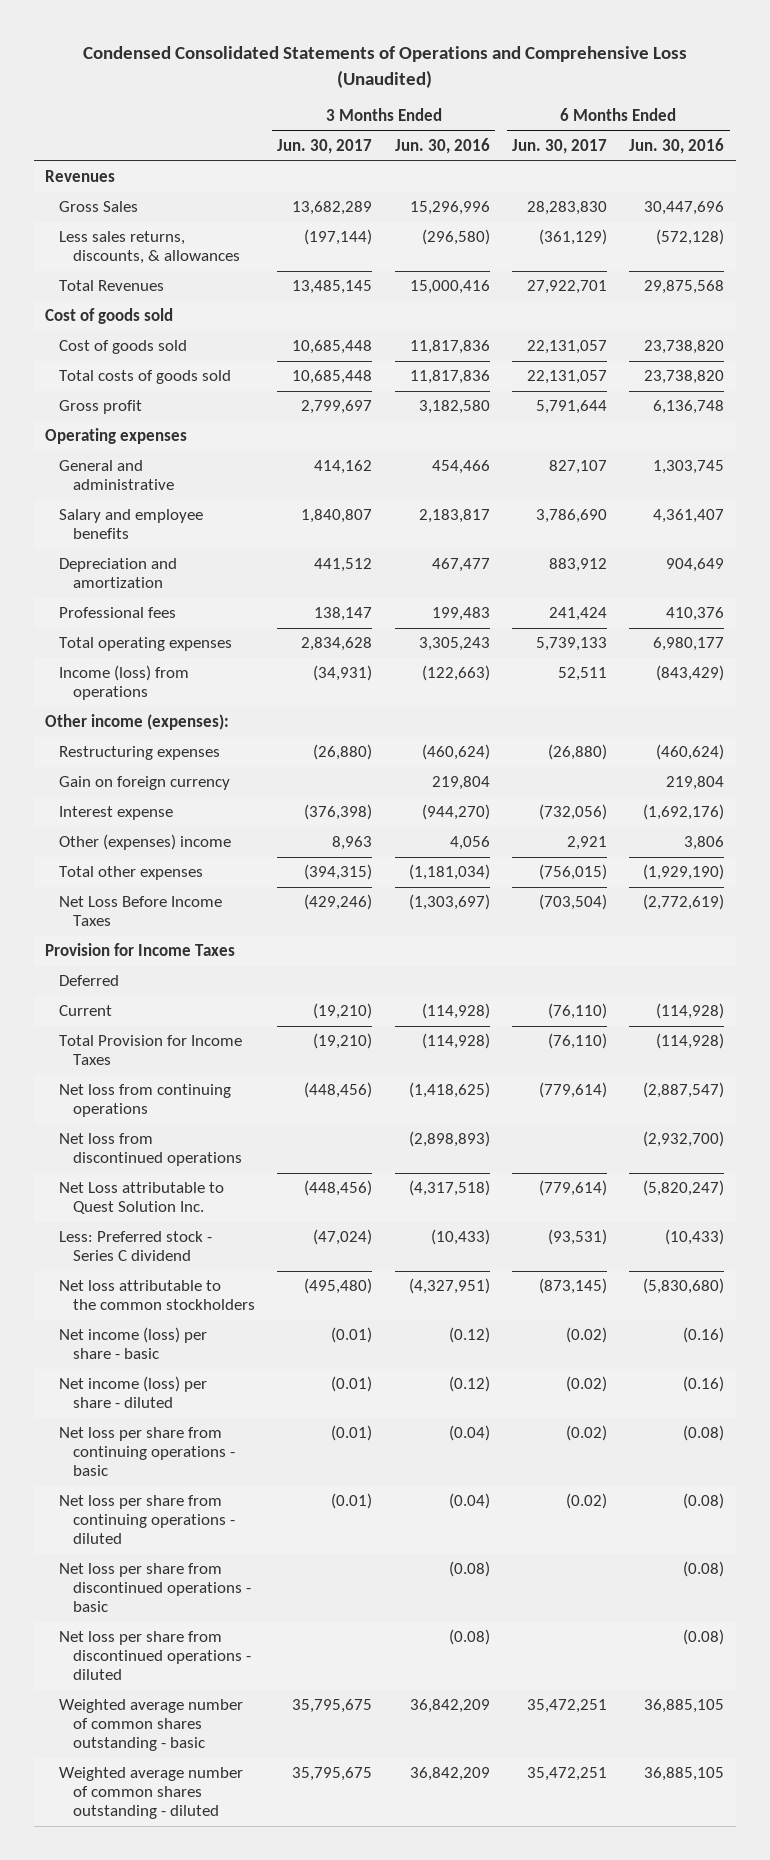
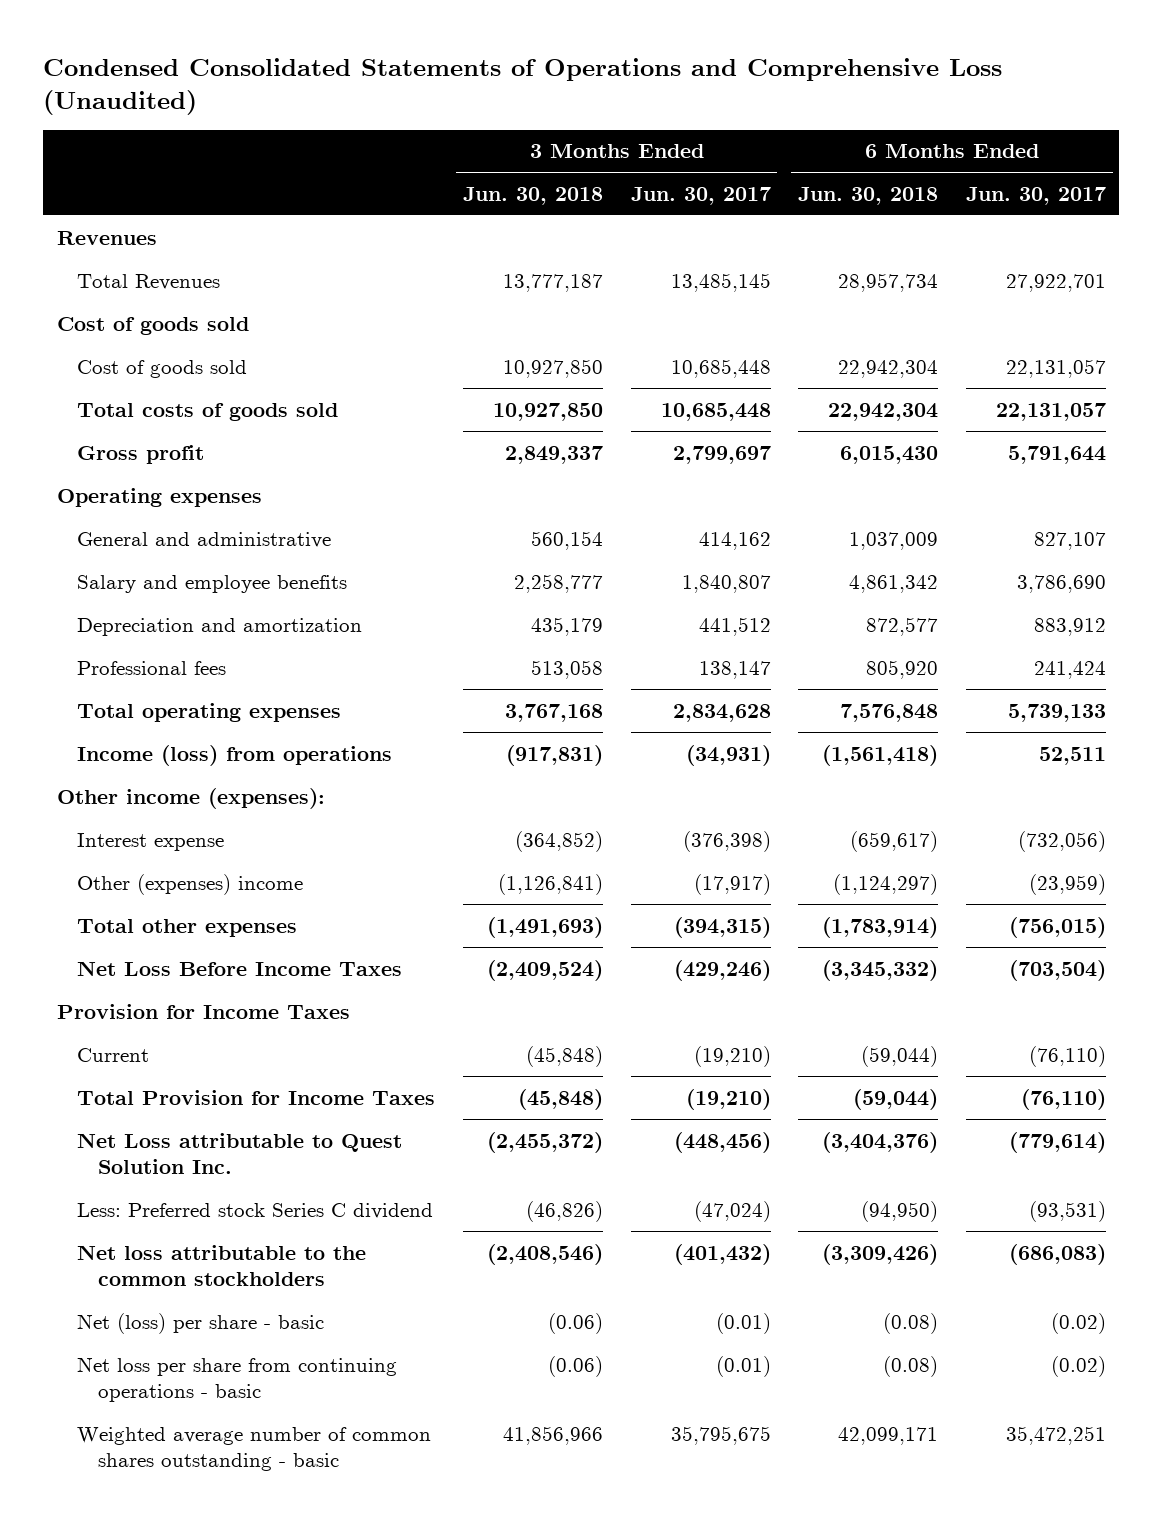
- | 3 Months Ended Jun. 30, 2017 | 3 Months Ended Jun. 30, 2016 | 6 Months Ended Jun. 30, 2017 | 6 Months Ended Jun. 30, 2016
+ | 3 Months Ended Jun. 30, 2018 | 3 Months Ended Jun. 30, 2017 | 6 Months Ended Jun. 30, 2018 | 6 Months Ended Jun. 30, 2017
- Gross Sales | 13,682,289 | 15,296,996 | 28,283,830 | 30,447,696
- Less sales returns, discounts, & allowances | (197,144) | (296,580) | (361,129) | (572,128)
- Restructuring expenses | (26,880) | (460,624) | (26,880) | (460,624)
- Gain on foreign currency | | 219,804 | | 219,804
- Other (expenses) income | 8,963 | 4,056 | 2,921 | 3,806
+ Other (expenses) income | (1,126,841) | (17,917) | (1,124,297) | (23,959)
- Deferred
- Net loss from continuing operations | (448,456) | (1,418,625) | (779,614) | (2,887,547)
- Net loss from discontinued operations | | (2,898,893) | | (2,932,700)
- Less: Preferred stock - Series C dividend | (47,024) | (10,433) | (93,531) | (10,433)
- Net loss attributable to the common stockholders | (495,480) | (4,327,951) | (873,145) | (5,830,680)
- Net income (loss) per share - basic | (0.01) | (0.12) | (0.02) | (0.16)
- Net income (loss) per share - diluted | (0.01) | (0.12) | (0.02) | (0.16)
+ Less: Preferred stock Series C dividend | (46,826) | (47,024) | (94,950) | (93,531)
+ Net loss attributable to the common stockholders | (2,408,546) | (401,432) | (3,309,426) | (686,083)
+ Net (loss) per share - basic | (0.06) | (0.01) | (0.08) | (0.02)
- Net loss per share from continuing operations - diluted | (0.01) | (0.04) | (0.02) | (0.08)
- Net loss per share from discontinued operations - basic | | (0.08) | | (0.08)
- Net loss per share from discontinued operations - diluted | | (0.08) | | (0.08)
- Weighted average number of common shares outstanding - diluted | 35,795,675 | 36,842,209 | 35,472,251 | 36,885,105

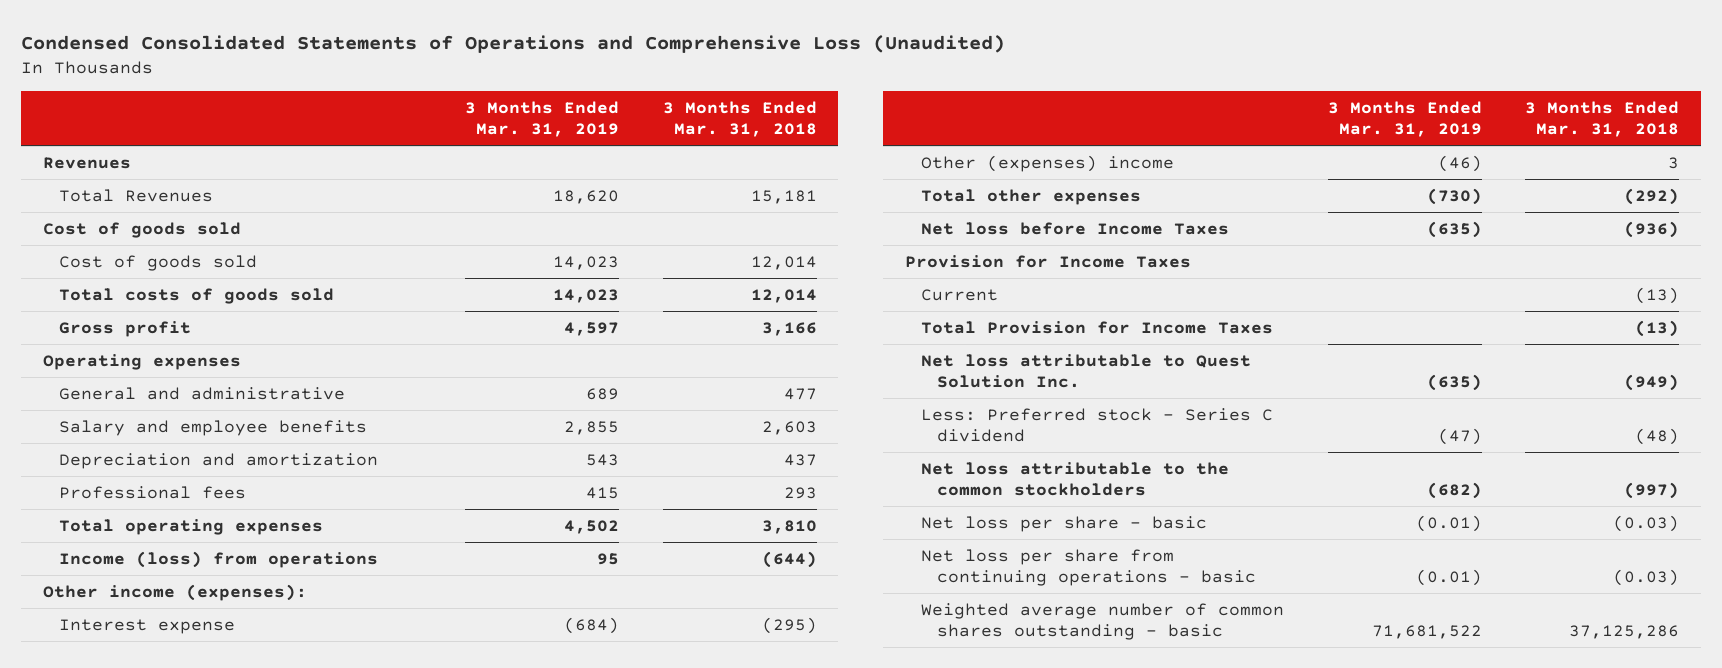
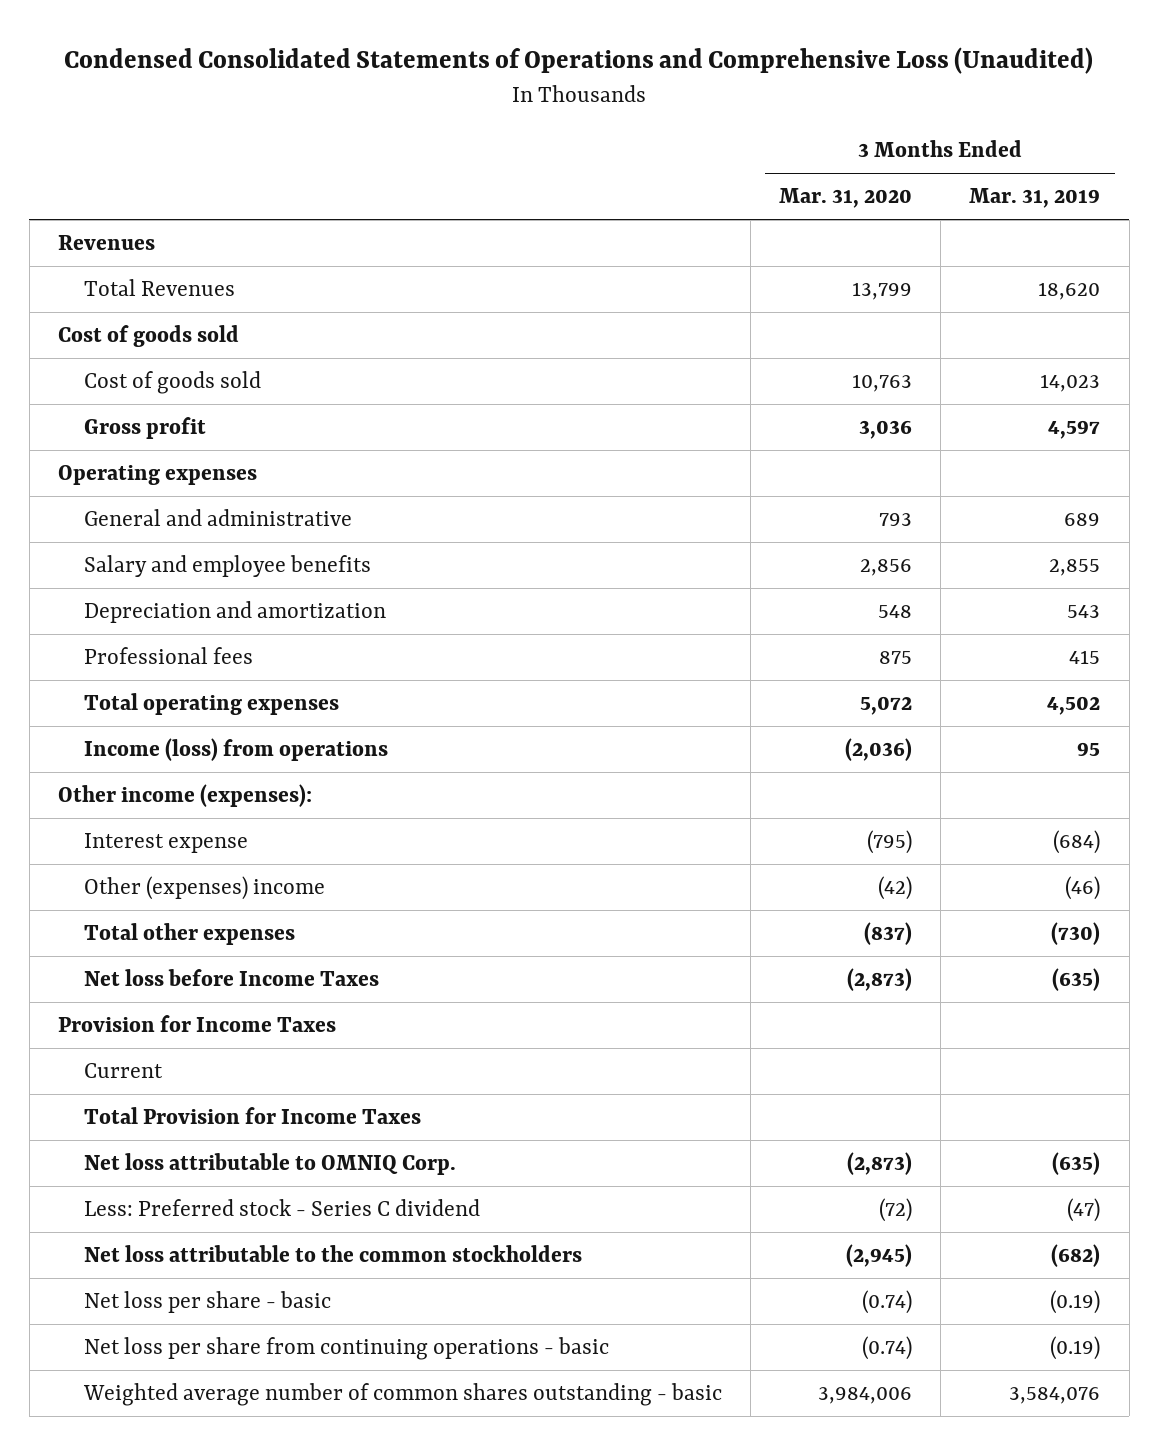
- | 3 Months Ended Mar. 31, 2019 | 3 Months Ended Mar. 31, 2018
+ | 3 Months Ended Mar. 31, 2020 | 3 Months Ended Mar. 31, 2019
- Total costs of goods sold | 14,023 | 12,014
- Net loss attributable to Quest Solution Inc. | (635) | (949)
+ Net loss attributable to OMNIQ Corp. | (2,873) | (635)
- Net loss per share - basic | (0.01) | (0.03)
- Net loss per share from continuing operations - basic | (0.01) | (0.03)
- Weighted average number of common shares outstanding - basic | 71,681,522 | 37,125,286
+ Net loss per share - basic | (0.74) | (0.19)
+ Net loss per share from continuing operations - basic | (0.74) | (0.19)
+ Weighted average number of common shares outstanding - basic | 3,984,006 | 3,584,076

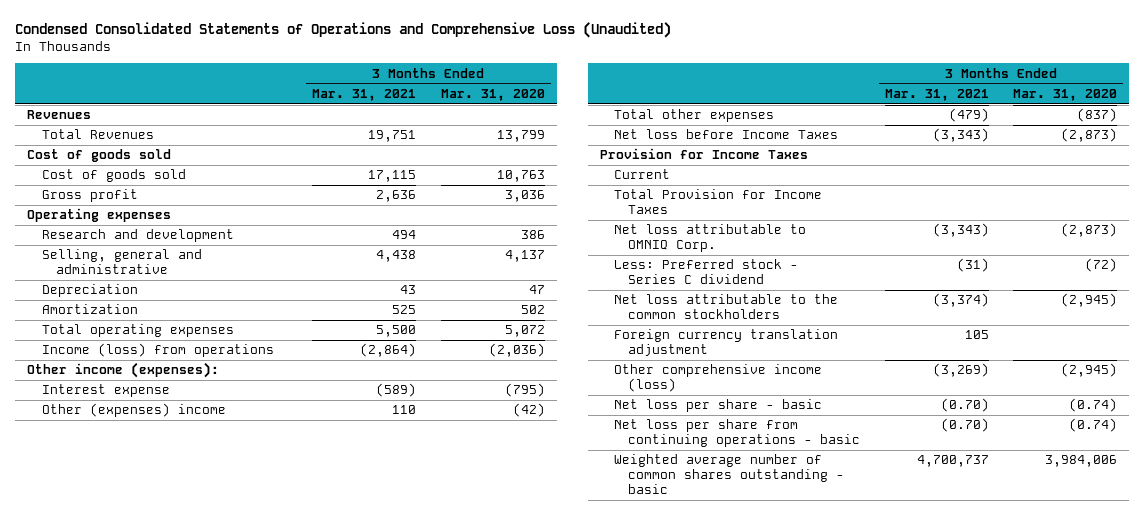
- | 3 Months Ended Mar. 31, 2020 | 3 Months Ended Mar. 31, 2019
+ | 3 Months Ended Mar. 31, 2021 | 3 Months Ended Mar. 31, 2020
- General and administrative | 793 | 689
- Salary and employee benefits | 2,856 | 2,855
- Depreciation and amortization | 548 | 543
- Professional fees | 875 | 415
+ Research and development | 494 | 386
+ Selling, general and administrative | 4,438 | 4,137
+ Depreciation | 43 | 47
+ Amortization | 525 | 502
+ Foreign currency translation adjustment | 105 |
+ Other comprehensive income (loss) | (3,269) | (2,945)

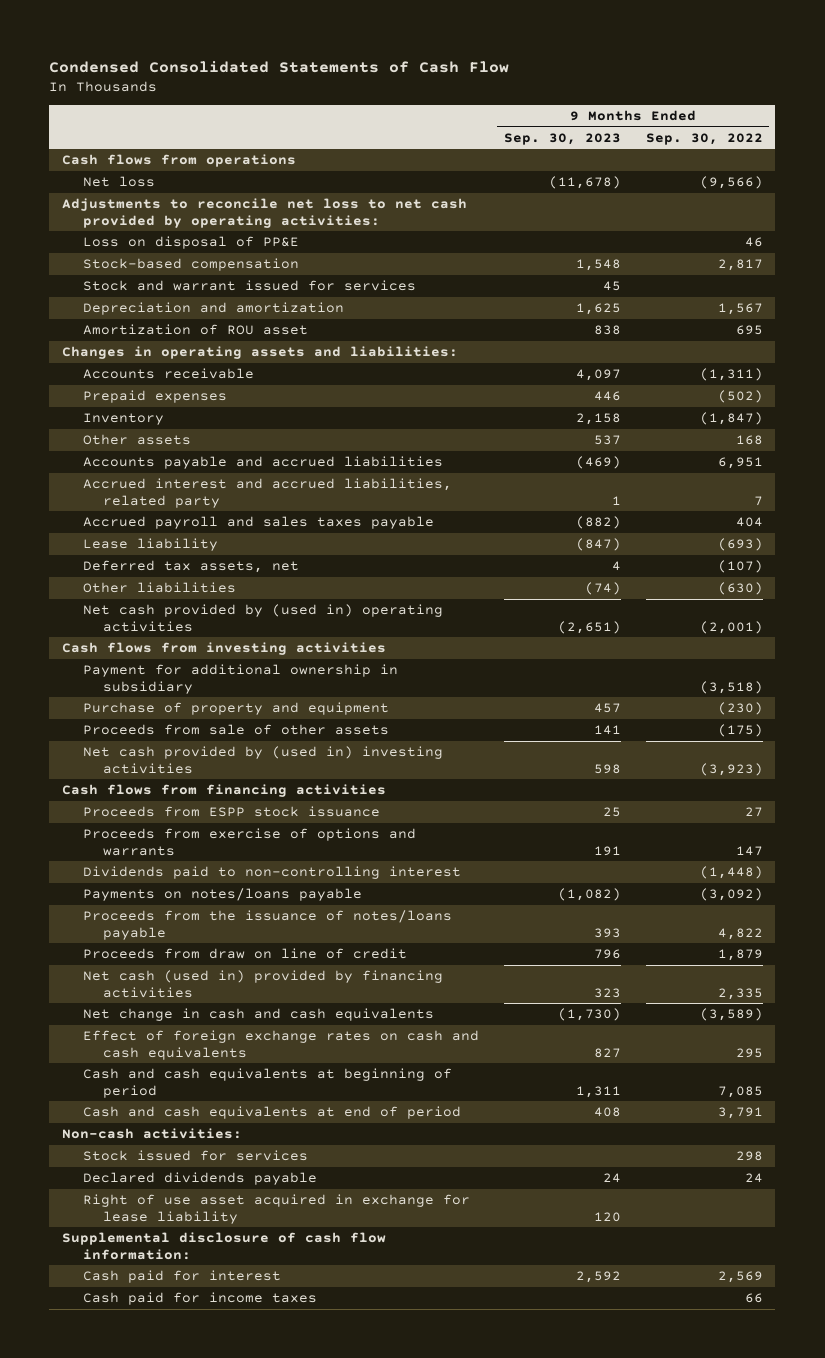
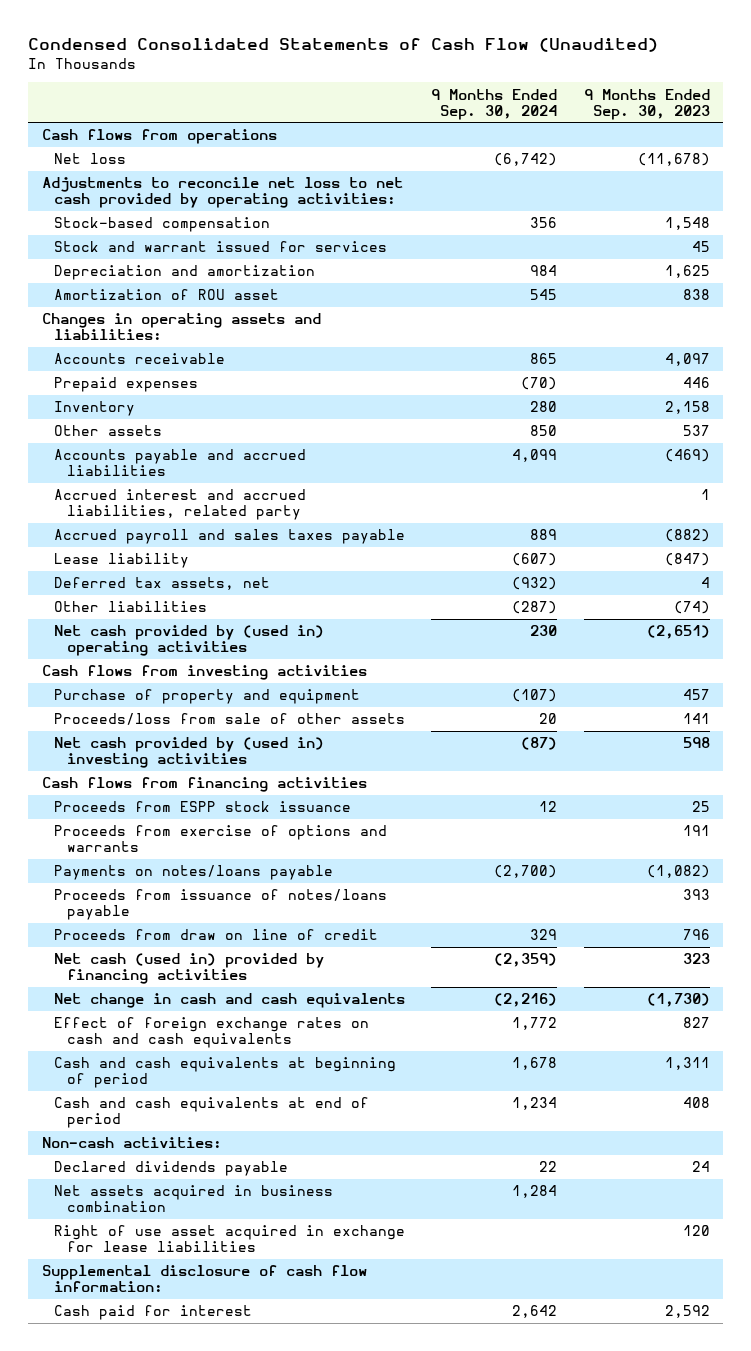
- Condensed Consolidated Statements of Cash Flow
+ Condensed Consolidated Statements of Cash Flow (Unaudited)
- | 9 Months Ended Sep. 30, 2023 | 9 Months Ended Sep. 30, 2022
+ | 9 Months Ended Sep. 30, 2024 | 9 Months Ended Sep. 30, 2023
- Loss on disposal of PP&E | | 46
- Payment for additional ownership in subsidiary | | (3,518)
- Proceeds from sale of other assets | 141 | (175)
+ Proceeds/loss from sale of other assets | 20 | 141
- Dividends paid to non-controlling interest | | (1,448)
- Proceeds from the issuance of notes/loans payable | 393 | 4,822
+ Proceeds from issuance of notes/loans payable | | 393
- Stock issued for services | | 298
- Right of use asset acquired in exchange for lease liability | 120 |
+ Net assets acquired in business combination | 1,284 |
+ Right of use asset acquired in exchange for lease liabilities | | 120
- Cash paid for income taxes | | 66

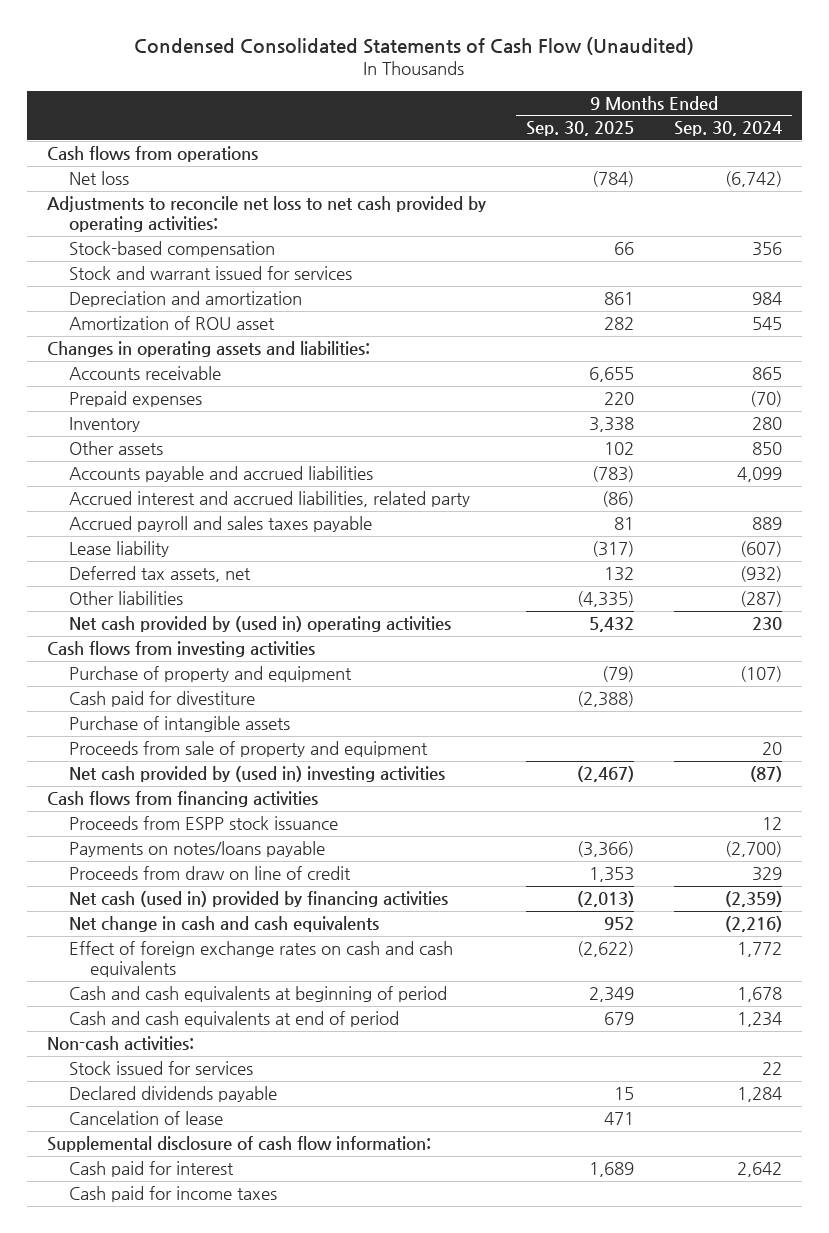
- | 9 Months Ended Sep. 30, 2024 | 9 Months Ended Sep. 30, 2023
+ | 9 Months Ended Sep. 30, 2025 | 9 Months Ended Sep. 30, 2024
- Proceeds/loss from sale of other assets | 20 | 141
+ Cash paid for divestiture | (2,388) |
+ Purchase of intangible assets
+ Proceeds from sale of property and equipment | | 20
- Proceeds from exercise of options and warrants | | 191
- Proceeds from issuance of notes/loans payable | | 393
- Declared dividends payable | 22 | 24
- Net assets acquired in business combination | 1,284 |
- Right of use asset acquired in exchange for lease liabilities | | 120
+ Stock issued for services | | 22
+ Declared dividends payable | 15 | 1,284
+ Cancelation of lease | 471 |
+ Cash paid for income taxes

